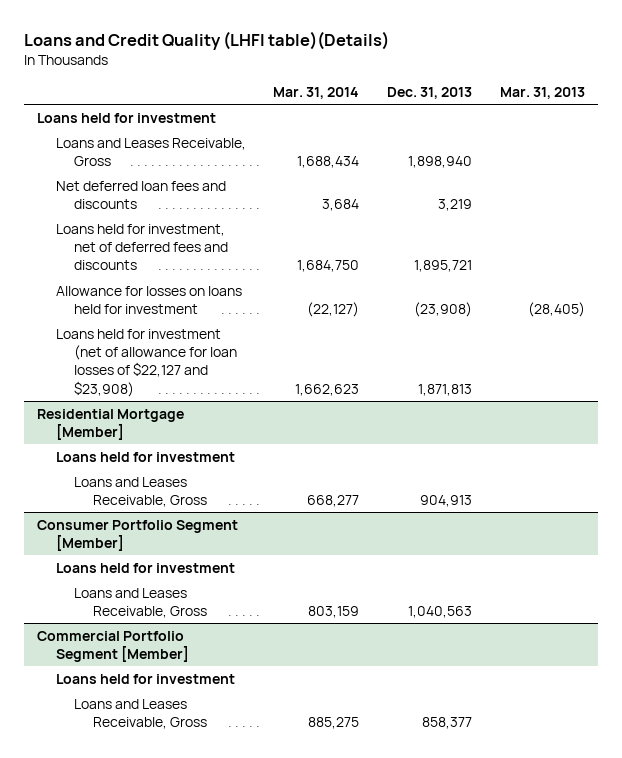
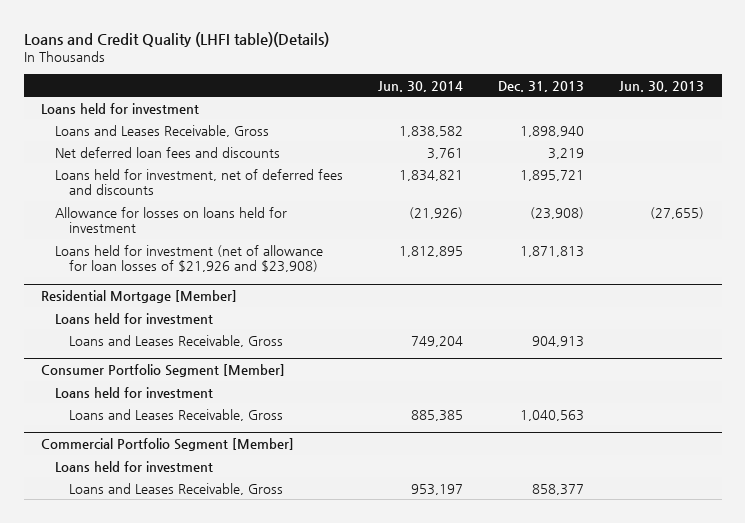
- | Mar. 31, 2014 | Dec. 31, 2013 | Mar. 31, 2013
+ | Jun. 30, 2014 | Dec. 31, 2013 | Jun. 30, 2013
- Loans held for investment (net of allowance for loan losses of $22,127 and $23,908) | 1,662,623 | 1,871,813 |
+ Loans held for investment (net of allowance for loan losses of $21,926 and $23,908) | 1,812,895 | 1,871,813 |

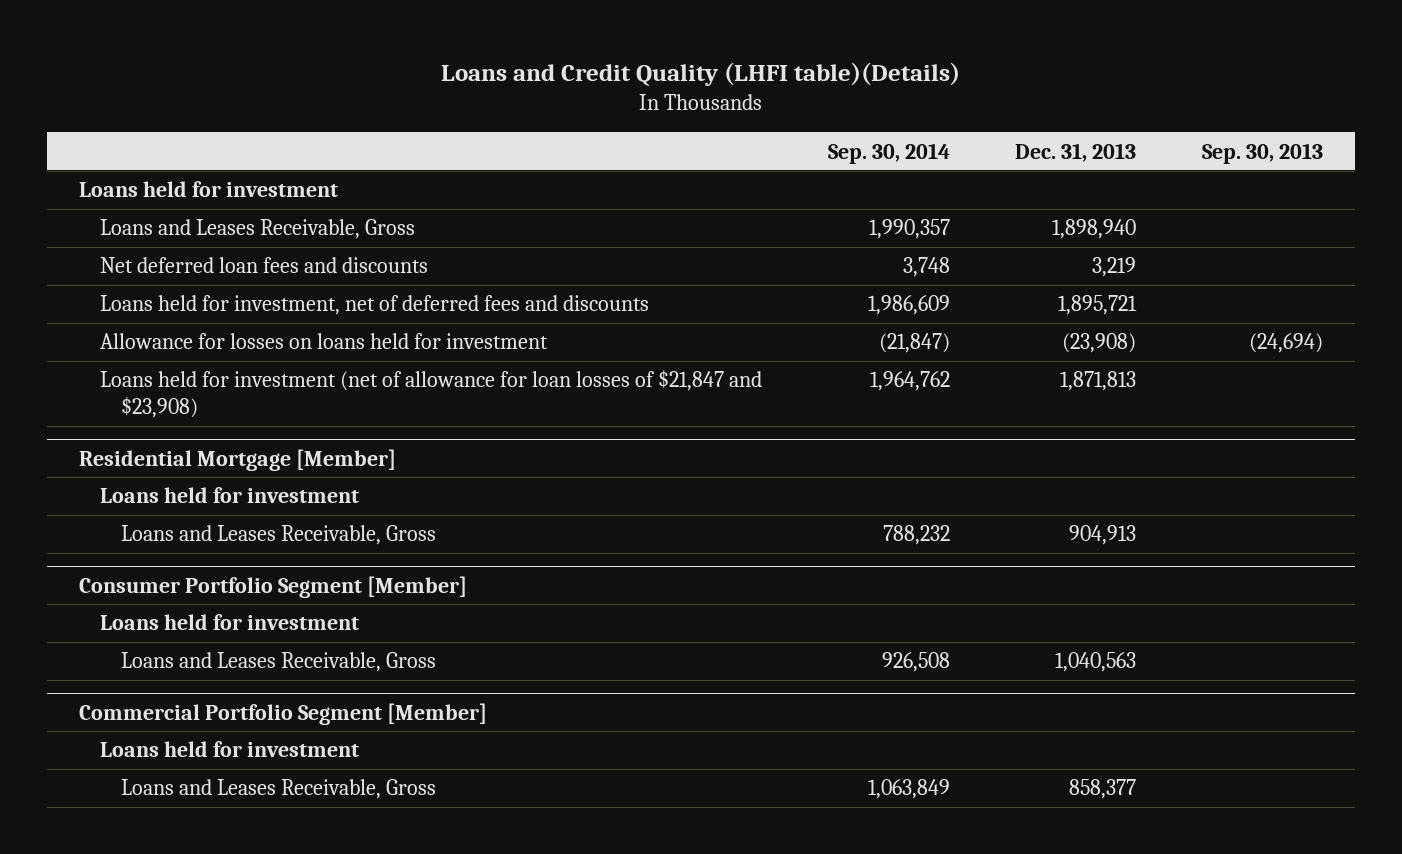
- | Jun. 30, 2014 | Dec. 31, 2013 | Jun. 30, 2013
+ | Sep. 30, 2014 | Dec. 31, 2013 | Sep. 30, 2013
- Loans held for investment (net of allowance for loan losses of $21,926 and $23,908) | 1,812,895 | 1,871,813 |
+ Loans held for investment (net of allowance for loan losses of $21,847 and $23,908) | 1,964,762 | 1,871,813 |

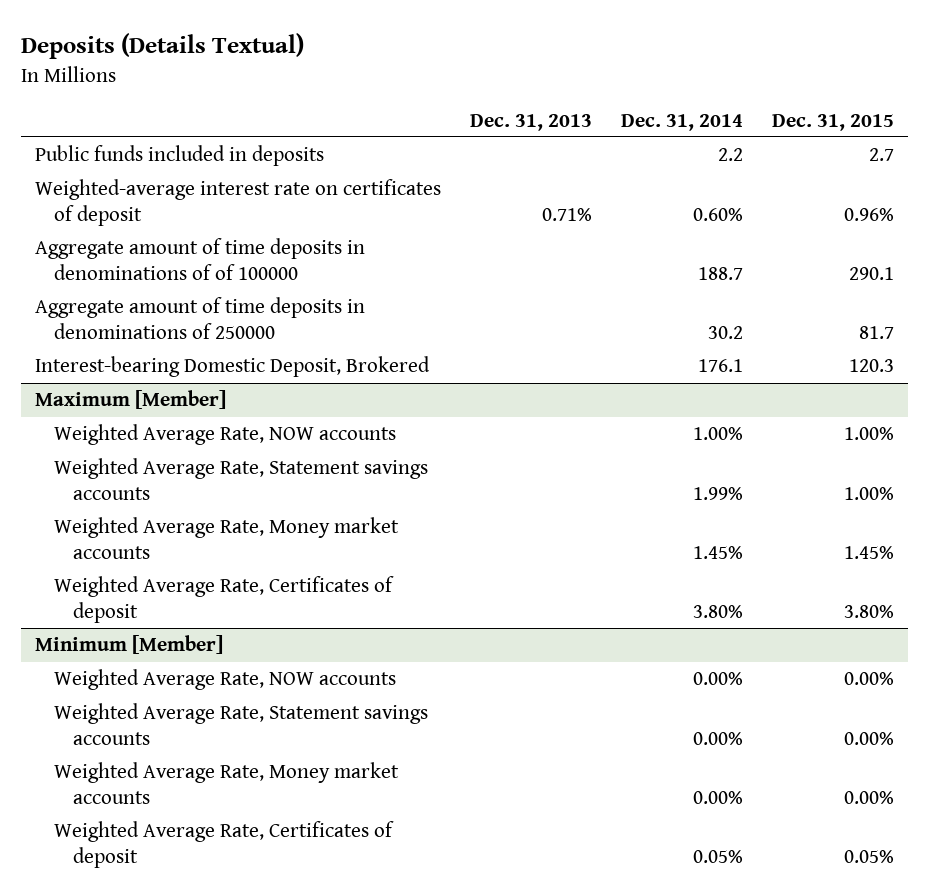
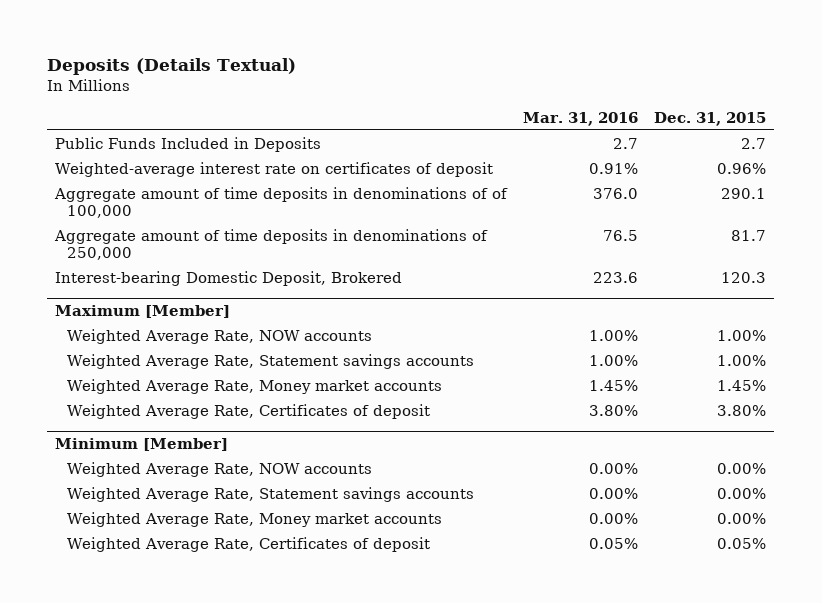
- | Dec. 31, 2013 | Dec. 31, 2014 | Dec. 31, 2015
+ | Mar. 31, 2016 | Dec. 31, 2015
- Public funds included in deposits | | 2.2 | 2.7
+ Public Funds Included in Deposits | 2.7 | 2.7
- Aggregate amount of time deposits in denominations of of 100000 | | 188.7 | 290.1
- Aggregate amount of time deposits in denominations of 250000 | | 30.2 | 81.7
+ Aggregate amount of time deposits in denominations of of 100,000 | 376.0 | 290.1
+ Aggregate amount of time deposits in denominations of 250,000 | 76.5 | 81.7

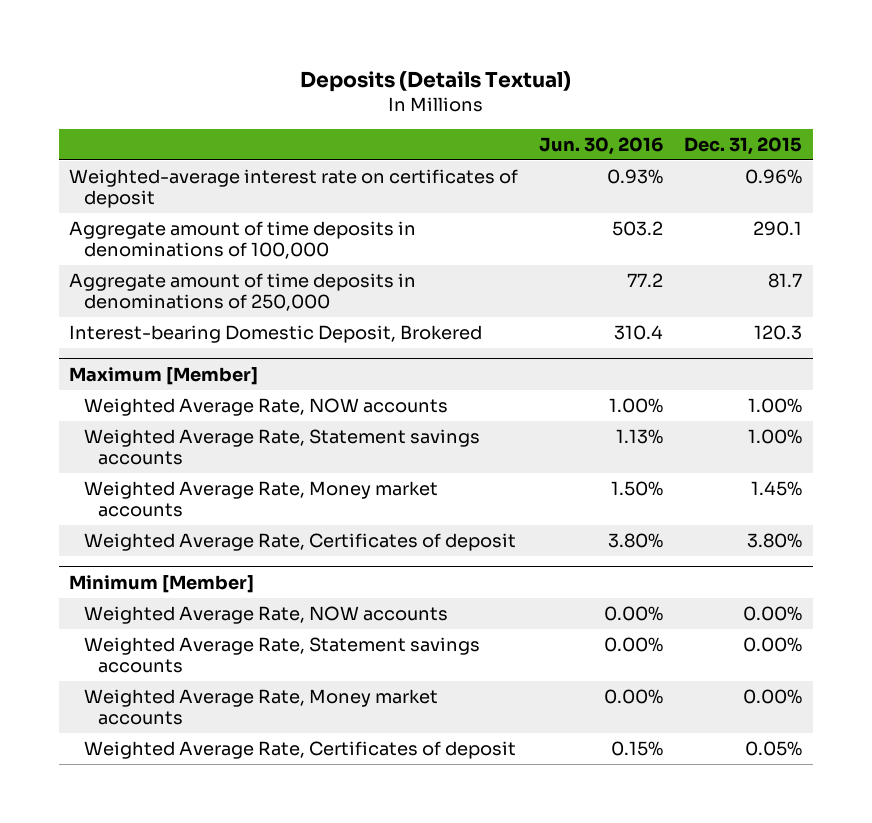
- | Mar. 31, 2016 | Dec. 31, 2015
+ | Jun. 30, 2016 | Dec. 31, 2015
- Public Funds Included in Deposits | 2.7 | 2.7
- Aggregate amount of time deposits in denominations of of 100,000 | 376.0 | 290.1
+ Aggregate amount of time deposits in denominations of 100,000 | 503.2 | 290.1

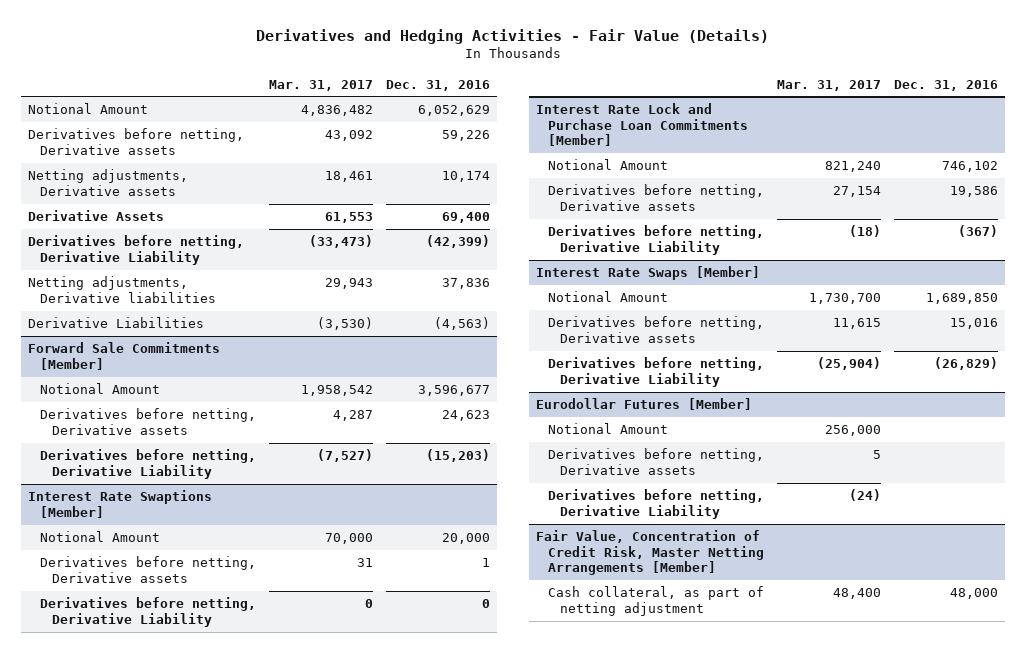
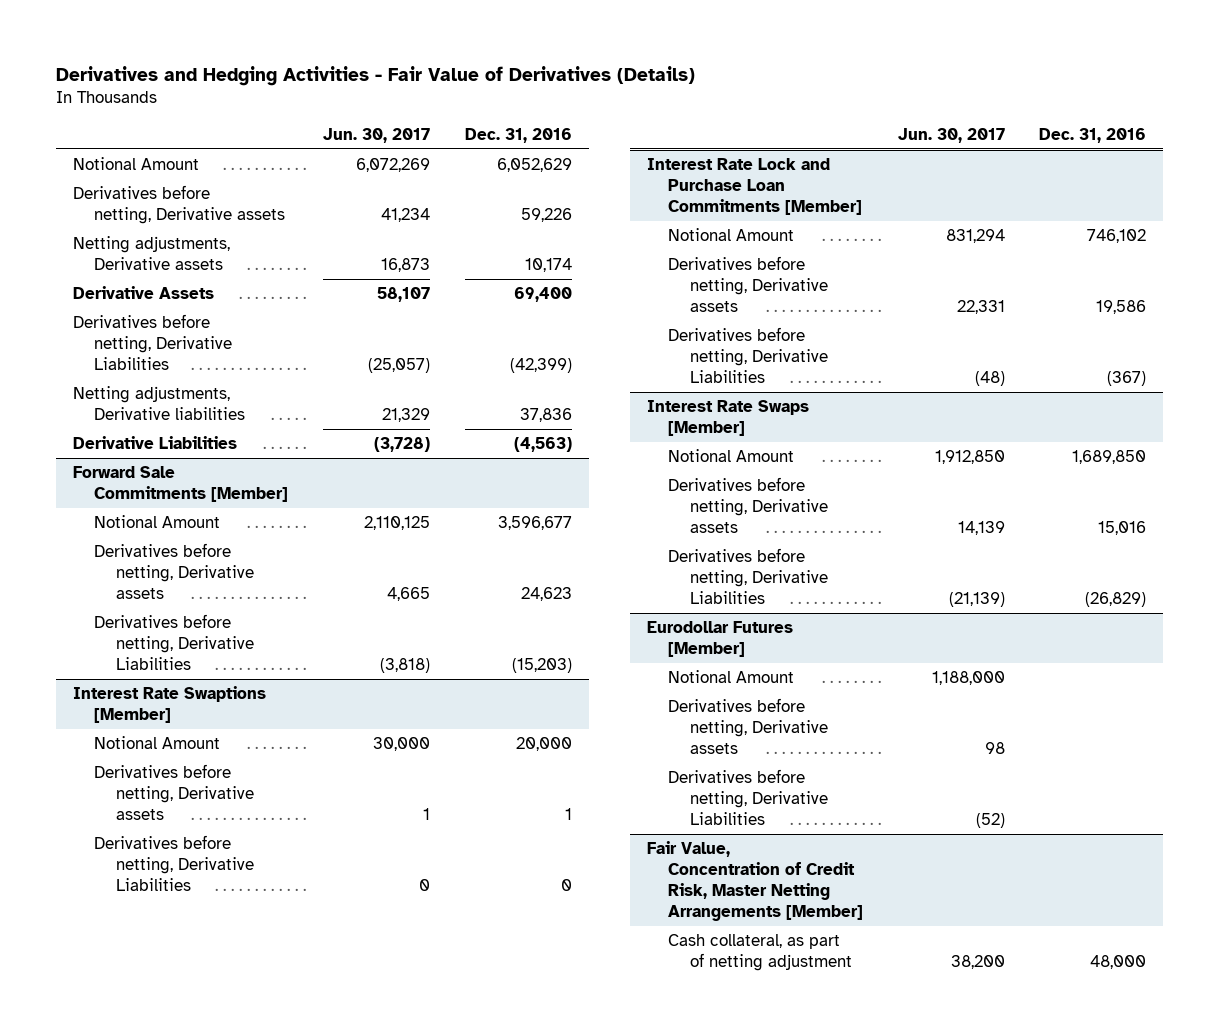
- Derivatives and Hedging Activities - Fair Value (Details)
+ Derivatives and Hedging Activities - Fair Value of Derivatives (Details)
- | Mar. 31, 2017 | Dec. 31, 2016
+ | Jun. 30, 2017 | Dec. 31, 2016
- Derivatives before netting, Derivative Liability | (33,473) | (42,399)
+ Derivatives before netting, Derivative Liabilities | (25,057) | (42,399)
@ Forward Sale Commitments [Member]
- Derivatives before netting, Derivative Liability | (7,527) | (15,203)
+ Derivatives before netting, Derivative Liabilities | (3,818) | (15,203)
@ Interest Rate Swaptions [Member]
- Derivatives before netting, Derivative Liability | 0 | 0
+ Derivatives before netting, Derivative Liabilities | 0 | 0
@ Interest Rate Lock and Purchase Loan Commitments [Member]
- Derivatives before netting, Derivative Liability | (18) | (367)
+ Derivatives before netting, Derivative Liabilities | (48) | (367)
@ Interest Rate Swaps [Member]
- Derivatives before netting, Derivative Liability | (25,904) | (26,829)
+ Derivatives before netting, Derivative Liabilities | (21,139) | (26,829)
@ Eurodollar Futures [Member]
- Derivatives before netting, Derivative Liability | (24) |
+ Derivatives before netting, Derivative Liabilities | (52) |

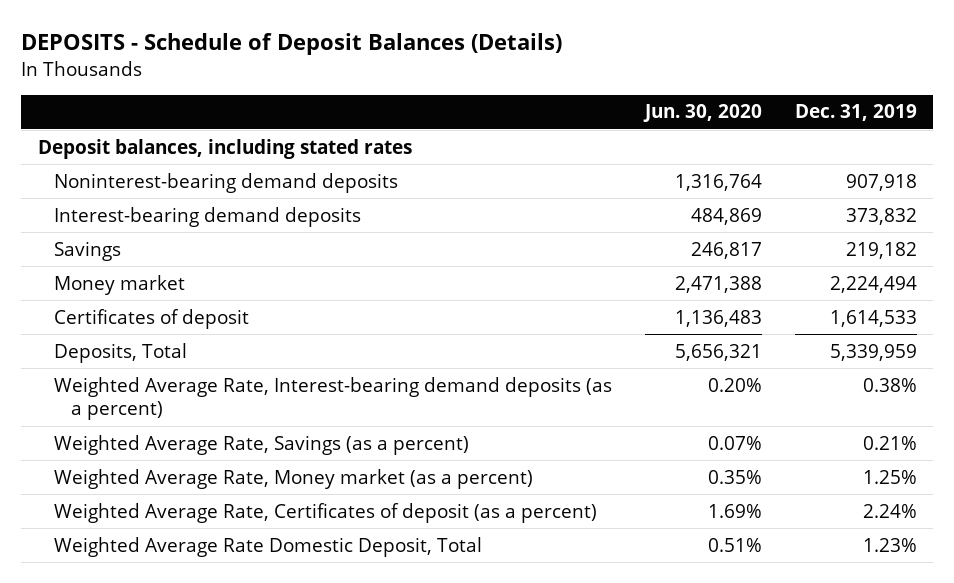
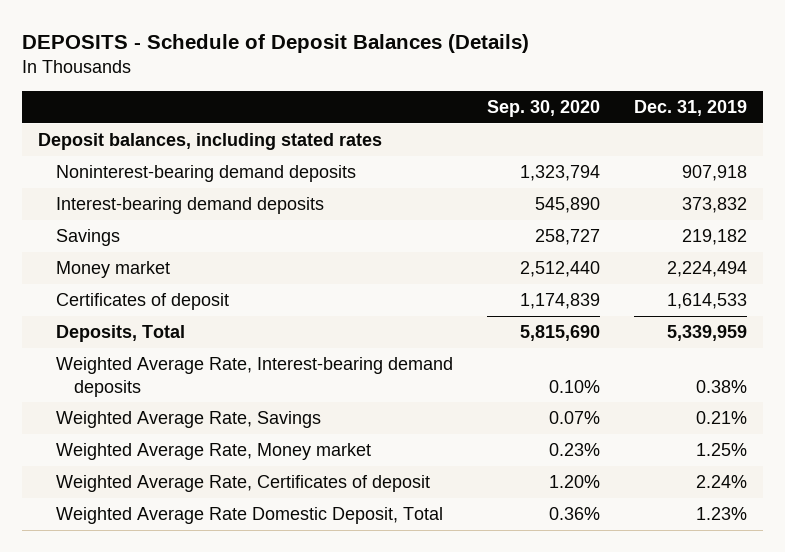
- | Jun. 30, 2020 | Dec. 31, 2019
+ | Sep. 30, 2020 | Dec. 31, 2019
- Weighted Average Rate, Interest-bearing demand deposits (as a percent) | 0.20% | 0.38%
- Weighted Average Rate, Savings (as a percent) | 0.07% | 0.21%
- Weighted Average Rate, Money market (as a percent) | 0.35% | 1.25%
- Weighted Average Rate, Certificates of deposit (as a percent) | 1.69% | 2.24%
+ Weighted Average Rate, Interest-bearing demand deposits | 0.10% | 0.38%
+ Weighted Average Rate, Savings | 0.07% | 0.21%
+ Weighted Average Rate, Money market | 0.23% | 1.25%
+ Weighted Average Rate, Certificates of deposit | 1.20% | 2.24%

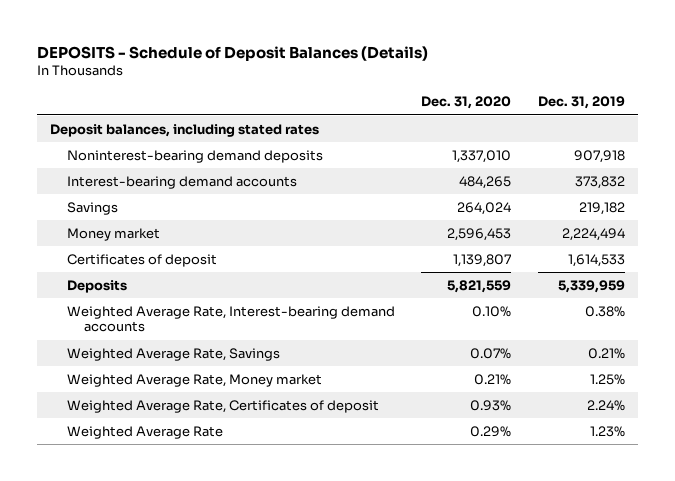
- | Sep. 30, 2020 | Dec. 31, 2019
+ | Dec. 31, 2020 | Dec. 31, 2019
- Interest-bearing demand deposits | 545,890 | 373,832
+ Interest-bearing demand accounts | 484,265 | 373,832
- Deposits, Total | 5,815,690 | 5,339,959
- Weighted Average Rate, Interest-bearing demand deposits | 0.10% | 0.38%
+ Deposits | 5,821,559 | 5,339,959
+ Weighted Average Rate, Interest-bearing demand accounts | 0.10% | 0.38%
- Weighted Average Rate Domestic Deposit, Total | 0.36% | 1.23%
+ Weighted Average Rate | 0.29% | 1.23%

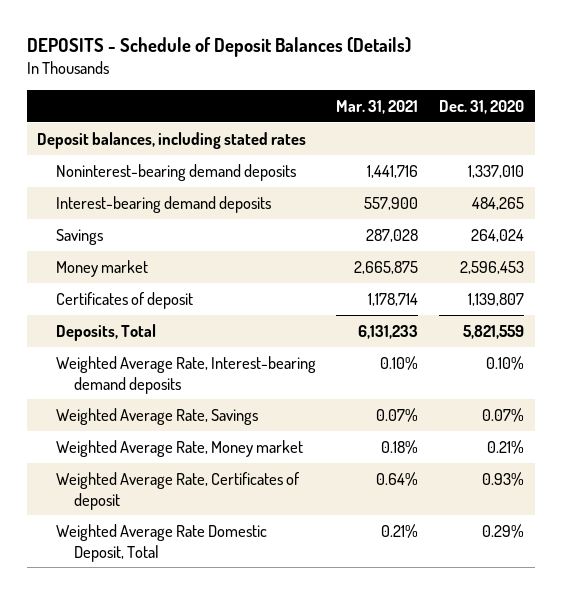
- | Dec. 31, 2020 | Dec. 31, 2019
+ | Mar. 31, 2021 | Dec. 31, 2020
- Interest-bearing demand accounts | 484,265 | 373,832
+ Interest-bearing demand deposits | 557,900 | 484,265
- Deposits | 5,821,559 | 5,339,959
- Weighted Average Rate, Interest-bearing demand accounts | 0.10% | 0.38%
+ Deposits, Total | 6,131,233 | 5,821,559
+ Weighted Average Rate, Interest-bearing demand deposits | 0.10% | 0.10%
- Weighted Average Rate | 0.29% | 1.23%
+ Weighted Average Rate Domestic Deposit, Total | 0.21% | 0.29%

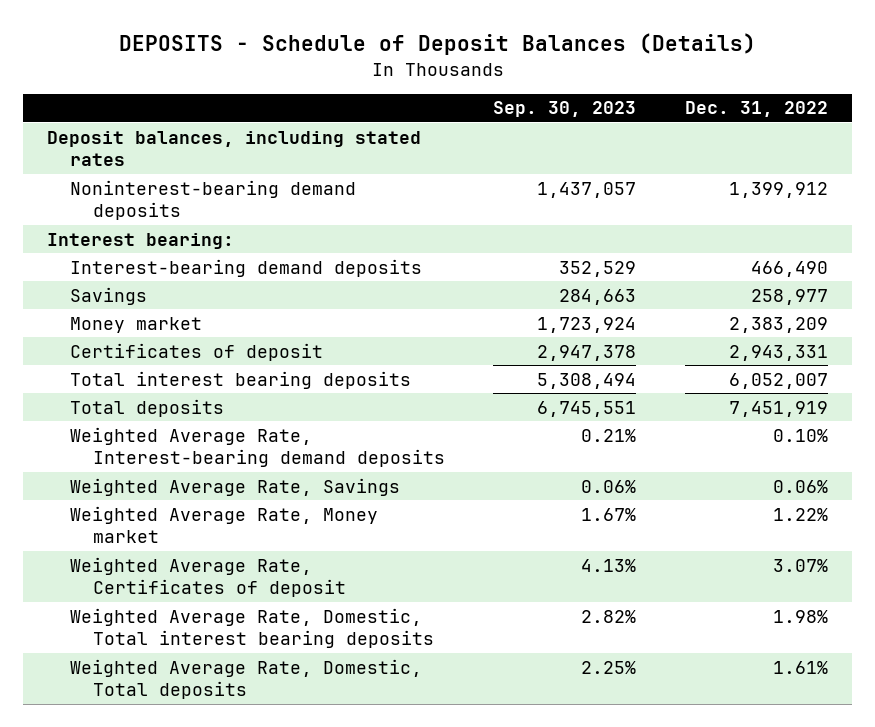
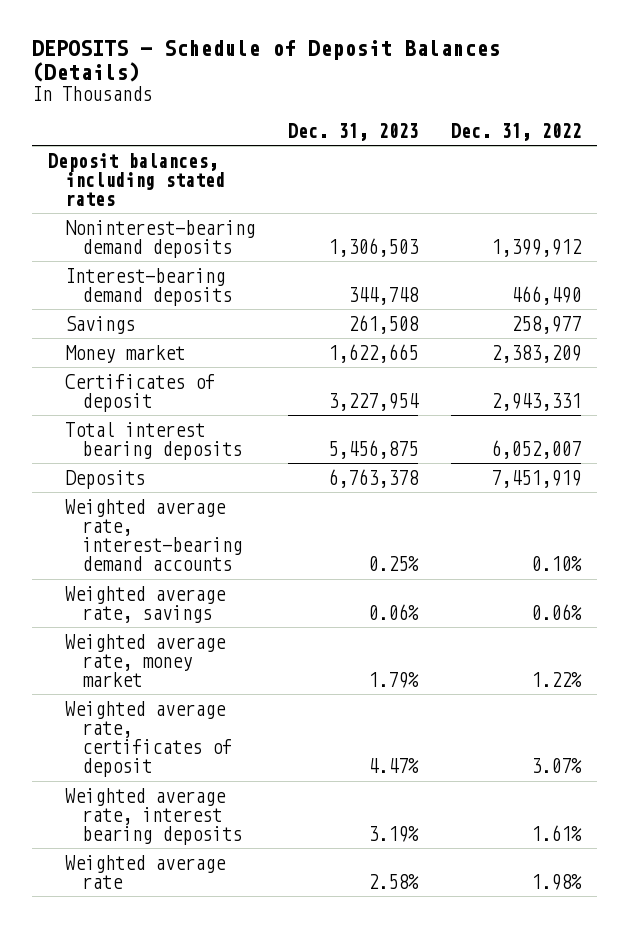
- | Sep. 30, 2023 | Dec. 31, 2022
+ | Dec. 31, 2023 | Dec. 31, 2022
- Interest bearing:
- Total deposits | 6,745,551 | 7,451,919
- Weighted Average Rate, Interest-bearing demand deposits | 0.21% | 0.10%
- Weighted Average Rate, Savings | 0.06% | 0.06%
- Weighted Average Rate, Money market | 1.67% | 1.22%
- Weighted Average Rate, Certificates of deposit | 4.13% | 3.07%
- Weighted Average Rate, Domestic, Total interest bearing deposits | 2.82% | 1.98%
- Weighted Average Rate, Domestic, Total deposits | 2.25% | 1.61%
+ Deposits | 6,763,378 | 7,451,919
+ Weighted average rate, interest-bearing demand accounts | 0.25% | 0.10%
+ Weighted average rate, savings | 0.06% | 0.06%
+ Weighted average rate, money market | 1.79% | 1.22%
+ Weighted average rate, certificates of deposit | 4.47% | 3.07%
+ Weighted average rate, interest bearing deposits | 3.19% | 1.61%
+ Weighted average rate | 2.58% | 1.98%

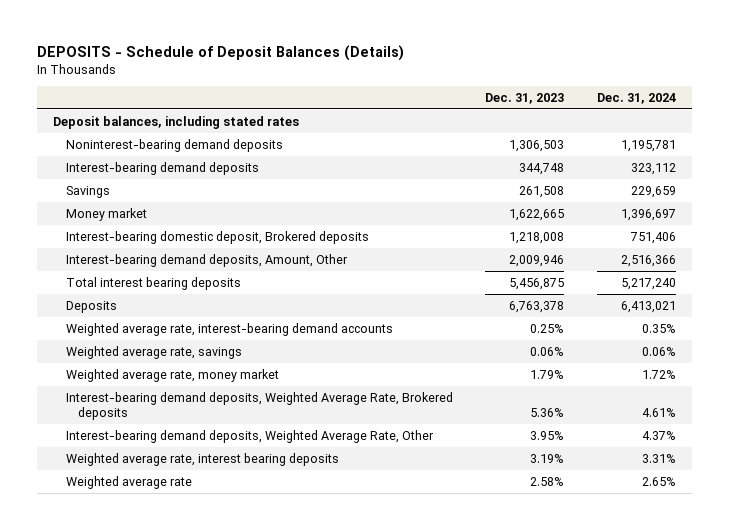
- | Dec. 31, 2023 | Dec. 31, 2022
+ | Dec. 31, 2023 | Dec. 31, 2024
- Certificates of deposit | 3,227,954 | 2,943,331
+ Interest-bearing domestic deposit, Brokered deposits | 1,218,008 | 751,406
+ Interest-bearing demand deposits, Amount, Other | 2,009,946 | 2,516,366
- Weighted average rate, certificates of deposit | 4.47% | 3.07%
+ Interest-bearing demand deposits, Weighted Average Rate, Brokered deposits | 5.36% | 4.61%
+ Interest-bearing demand deposits, Weighted Average Rate, Other | 3.95% | 4.37%

